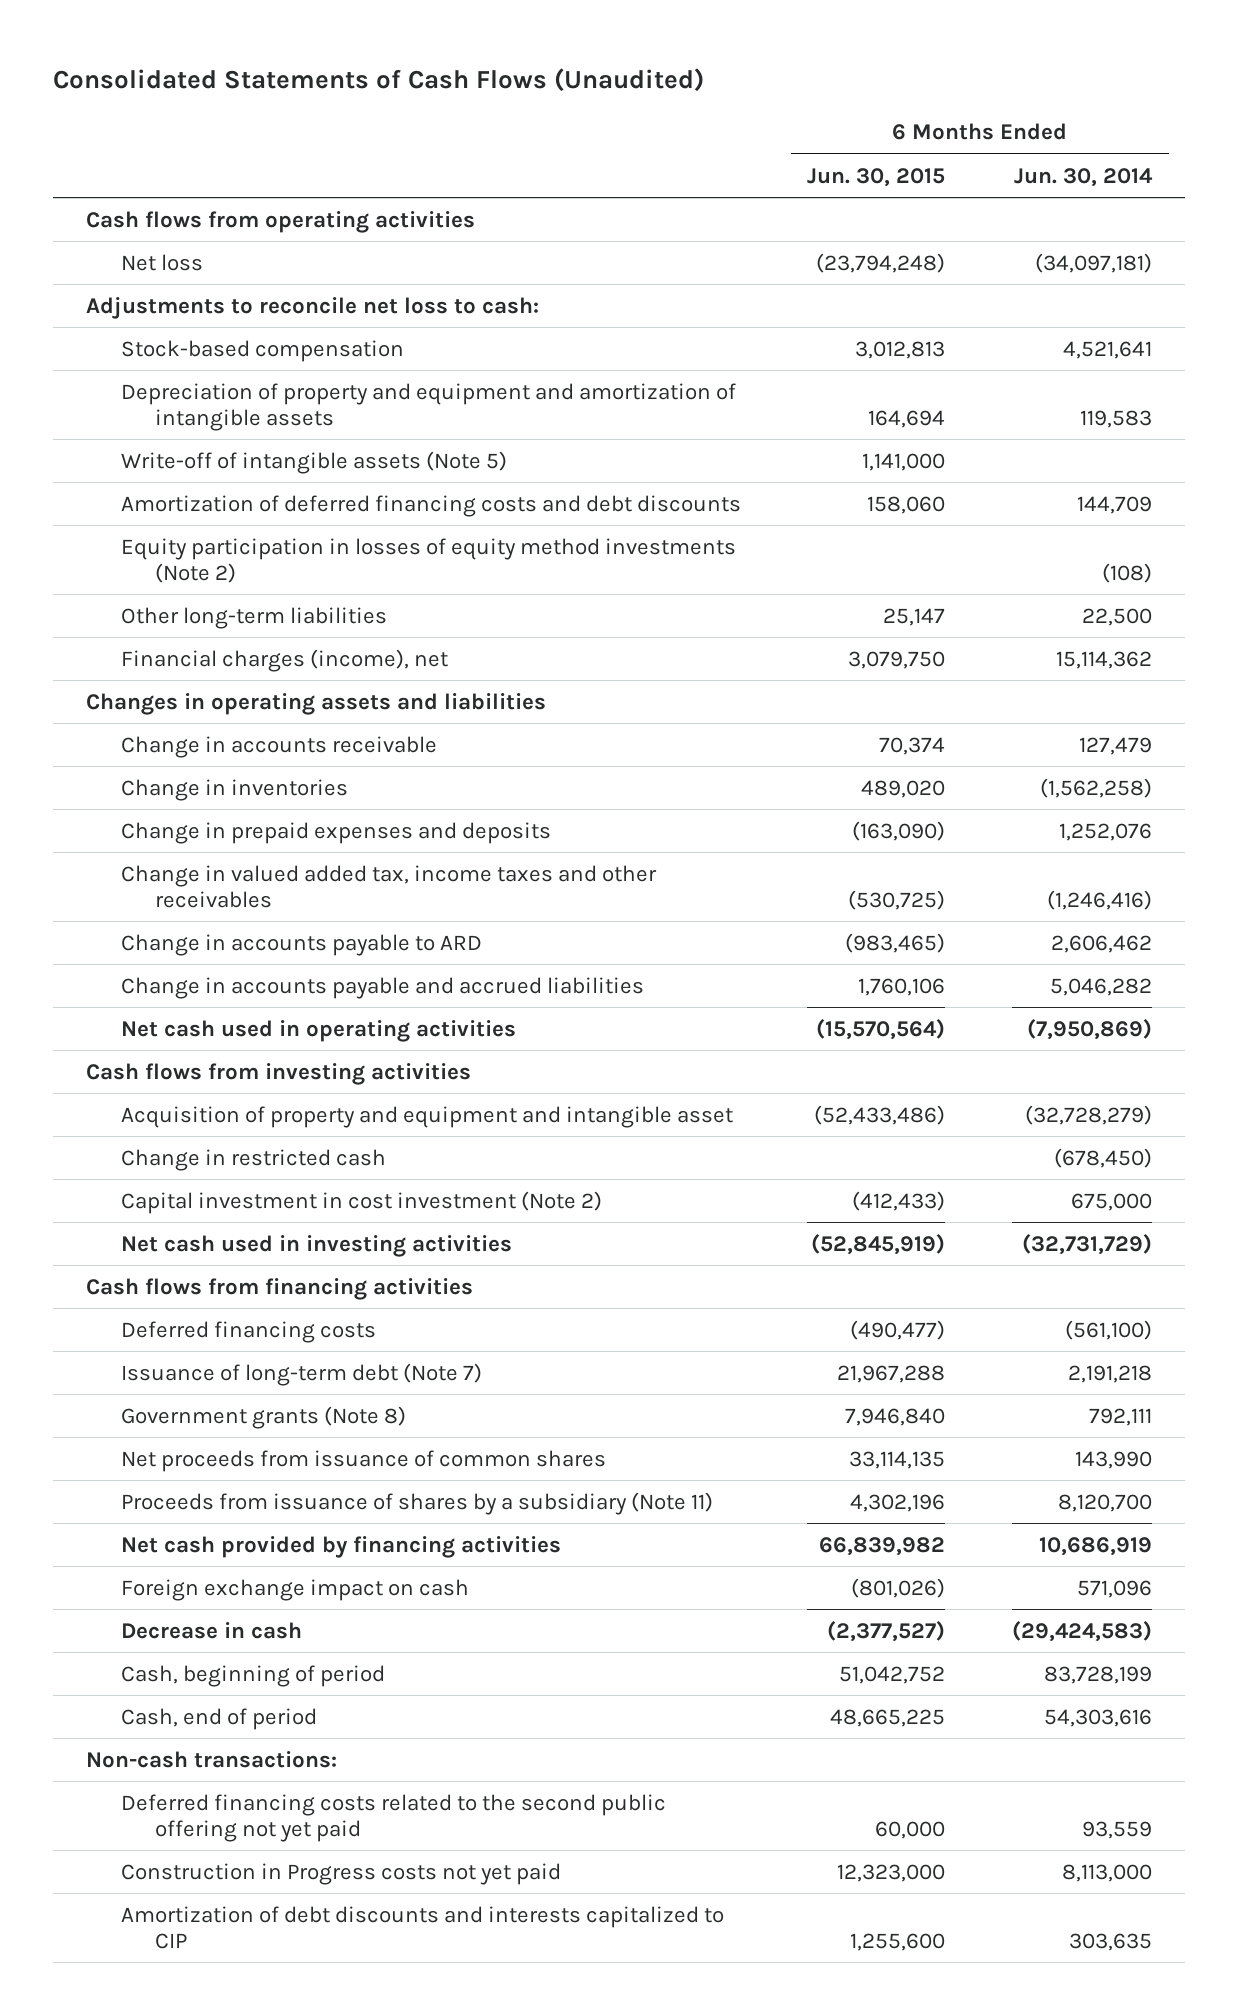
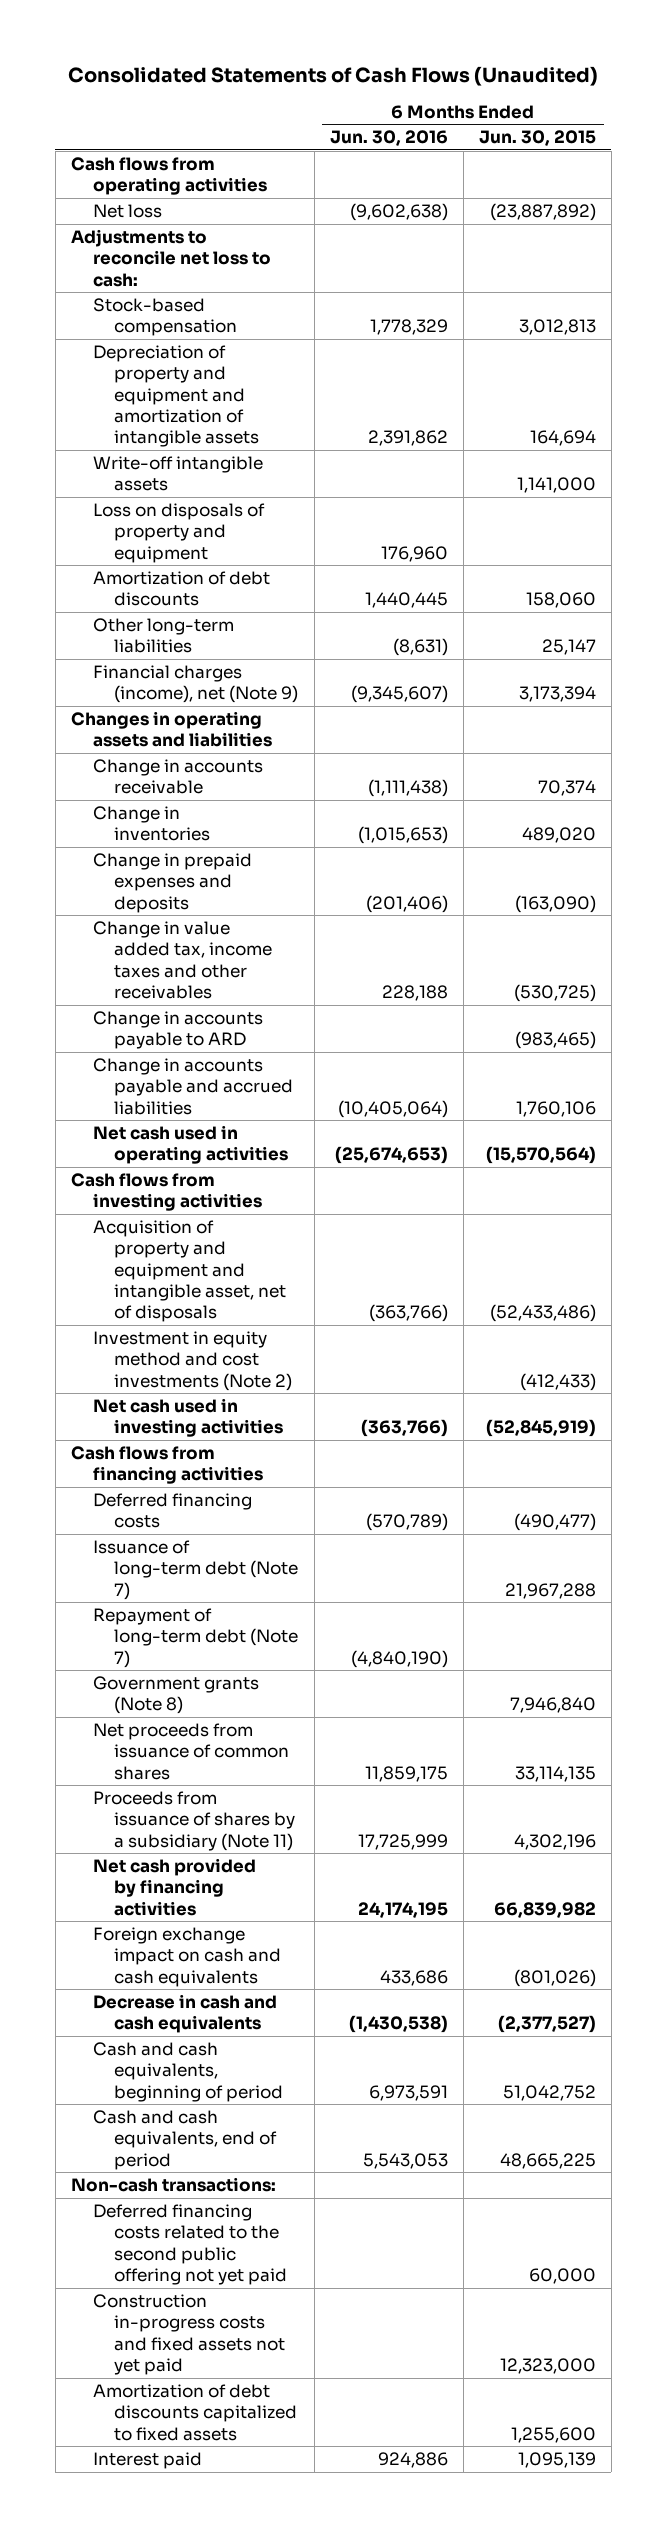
- | 6 Months Ended Jun. 30, 2015 | 6 Months Ended Jun. 30, 2014
+ | 6 Months Ended Jun. 30, 2016 | 6 Months Ended Jun. 30, 2015
- Net loss | (23,794,248) | (34,097,181)
+ Net loss | (9,602,638) | (23,887,892)
- Write-off of intangible assets (Note 5) | 1,141,000 |
- Amortization of deferred financing costs and debt discounts | 158,060 | 144,709
- Equity participation in losses of equity method investments (Note 2) | | (108)
+ Write-off intangible assets | | 1,141,000
+ Loss on disposals of property and equipment | 176,960 |
+ Amortization of debt discounts | 1,440,445 | 158,060
- Financial charges (income), net | 3,079,750 | 15,114,362
+ Financial charges (income), net (Note 9) | (9,345,607) | 3,173,394
- Change in valued added tax, income taxes and other receivables | (530,725) | (1,246,416)
+ Change in value added tax, income taxes and other receivables | 228,188 | (530,725)
- Acquisition of property and equipment and intangible asset | (52,433,486) | (32,728,279)
- Change in restricted cash | | (678,450)
- Capital investment in cost investment (Note 2) | (412,433) | 675,000
+ Acquisition of property and equipment and intangible asset, net of disposals | (363,766) | (52,433,486)
+ Investment in equity method and cost investments (Note 2) | | (412,433)
+ Repayment of long-term debt (Note 7) | (4,840,190) |
- Foreign exchange impact on cash | (801,026) | 571,096
- Decrease in cash | (2,377,527) | (29,424,583)
- Cash, beginning of period | 51,042,752 | 83,728,199
- Cash, end of period | 48,665,225 | 54,303,616
+ Foreign exchange impact on cash and cash equivalents | 433,686 | (801,026)
+ Decrease in cash and cash equivalents | (1,430,538) | (2,377,527)
+ Cash and cash equivalents, beginning of period | 6,973,591 | 51,042,752
+ Cash and cash equivalents, end of period | 5,543,053 | 48,665,225
- Construction in Progress costs not yet paid | 12,323,000 | 8,113,000
- Amortization of debt discounts and interests capitalized to CIP | 1,255,600 | 303,635
+ Construction in-progress costs and fixed assets not yet paid | | 12,323,000
+ Amortization of debt discounts capitalized to fixed assets | | 1,255,600
+ Interest paid | 924,886 | 1,095,139

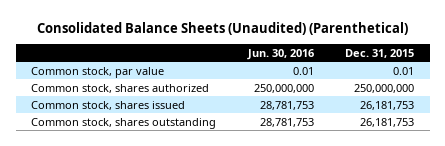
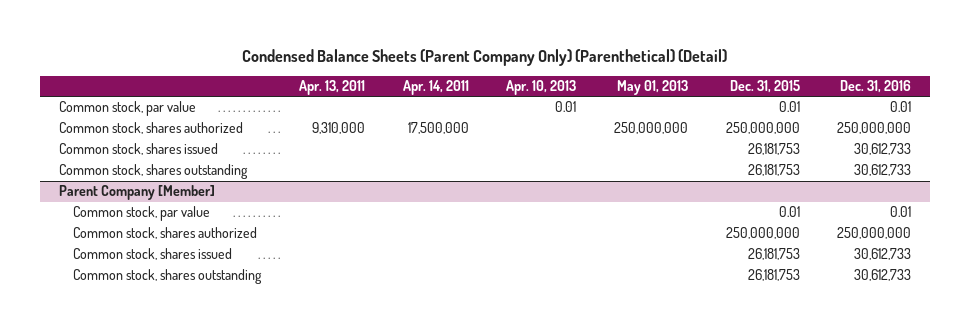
- Consolidated Balance Sheets (Unaudited) (Parenthetical)
+ Condensed Balance Sheets (Parent Company Only) (Parenthetical) (Detail)
- | Jun. 30, 2016 | Dec. 31, 2015
+ | Apr. 13, 2011 | Apr. 14, 2011 | Apr. 10, 2013 | May 01, 2013 | Dec. 31, 2015 | Dec. 31, 2016
+ Parent Company [Member]
+ Common stock, par value | | | | | 0.01 | 0.01
+ Common stock, shares authorized | | | | | 250,000,000 | 250,000,000
+ Common stock, shares issued | | | | | 26,181,753 | 30,612,733
+ Common stock, shares outstanding | | | | | 26,181,753 | 30,612,733

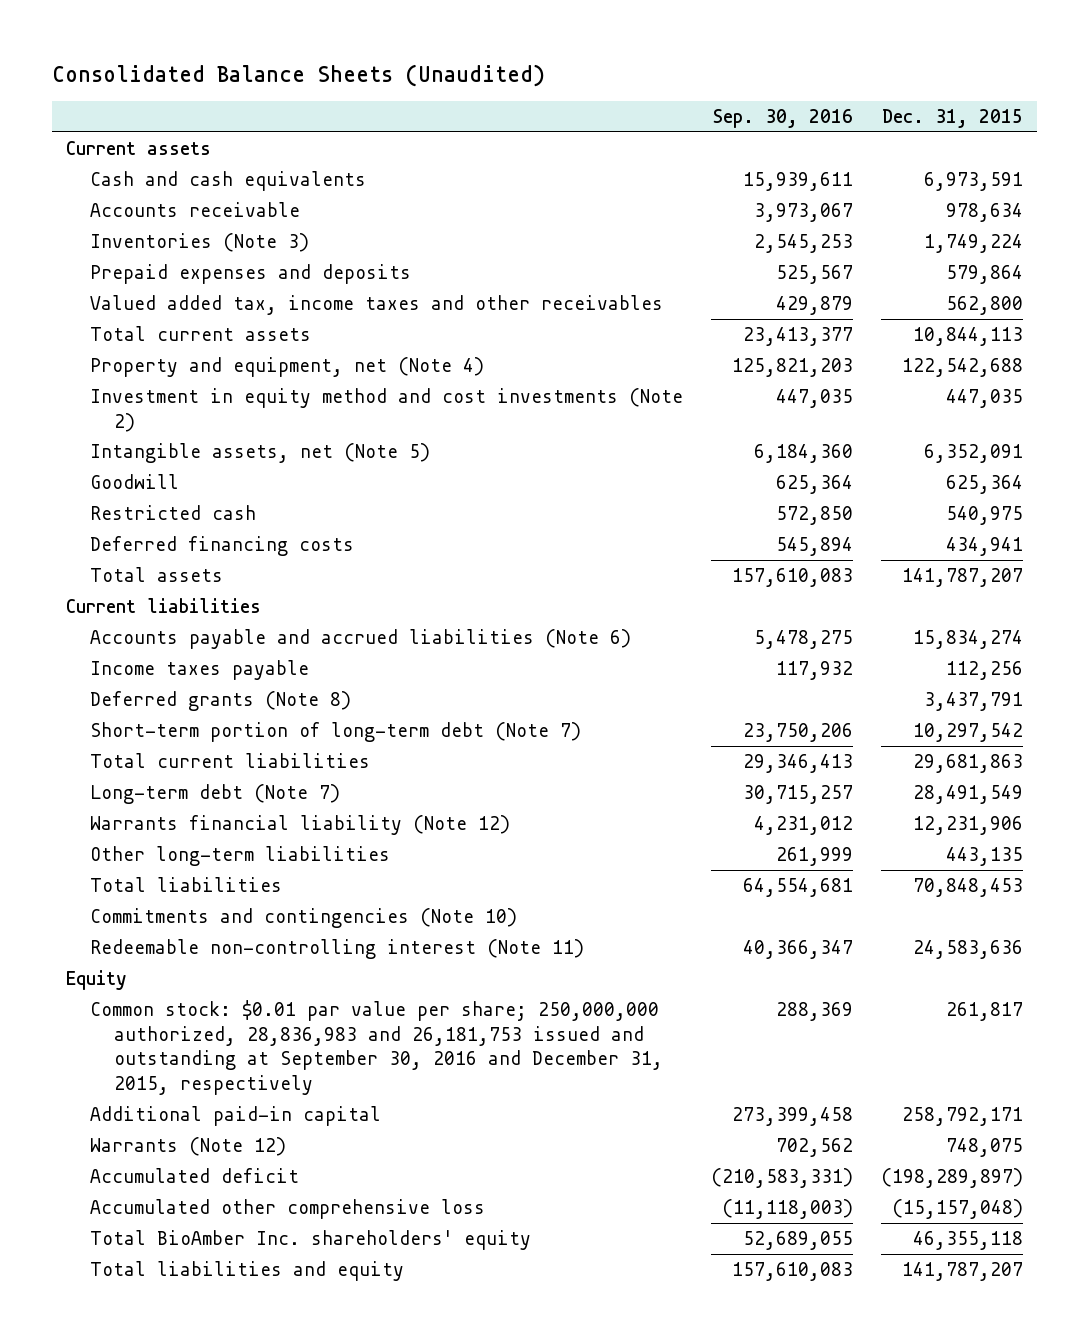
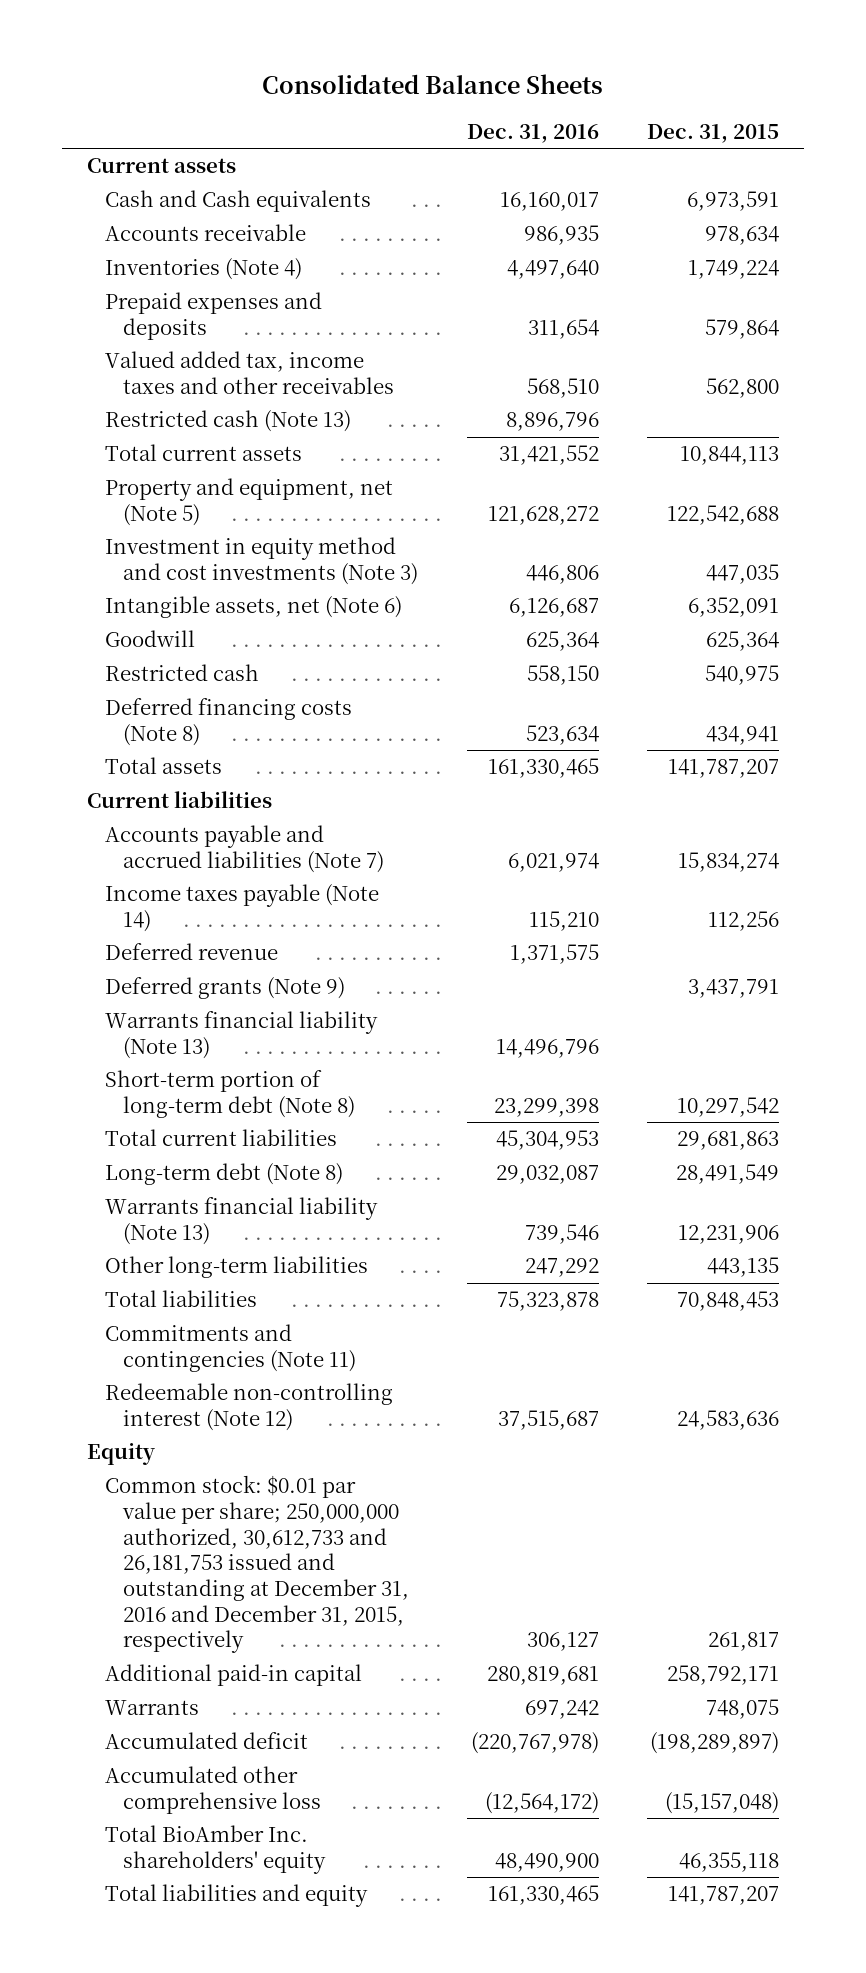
- Consolidated Balance Sheets (Unaudited)
+ Consolidated Balance Sheets
- | Sep. 30, 2016 | Dec. 31, 2015
+ | Dec. 31, 2016 | Dec. 31, 2015
- Cash and cash equivalents | 15,939,611 | 6,973,591
+ Cash and Cash equivalents | 16,160,017 | 6,973,591
- Inventories (Note 3) | 2,545,253 | 1,749,224
+ Inventories (Note 4) | 4,497,640 | 1,749,224
+ Restricted cash (Note 13) | 8,896,796 |
- Property and equipment, net (Note 4) | 125,821,203 | 122,542,688
- Investment in equity method and cost investments (Note 2) | 447,035 | 447,035
- Intangible assets, net (Note 5) | 6,184,360 | 6,352,091
+ Property and equipment, net (Note 5) | 121,628,272 | 122,542,688
+ Investment in equity method and cost investments (Note 3) | 446,806 | 447,035
+ Intangible assets, net (Note 6) | 6,126,687 | 6,352,091
- Deferred financing costs | 545,894 | 434,941
+ Deferred financing costs (Note 8) | 523,634 | 434,941
- Accounts payable and accrued liabilities (Note 6) | 5,478,275 | 15,834,274
- Income taxes payable | 117,932 | 112,256
- Deferred grants (Note 8) | | 3,437,791
- Short-term portion of long-term debt (Note 7) | 23,750,206 | 10,297,542
+ Accounts payable and accrued liabilities (Note 7) | 6,021,974 | 15,834,274
+ Income taxes payable (Note 14) | 115,210 | 112,256
+ Deferred revenue | 1,371,575 |
+ Deferred grants (Note 9) | | 3,437,791
+ Warrants financial liability (Note 13) | 14,496,796 |
+ Short-term portion of long-term debt (Note 8) | 23,299,398 | 10,297,542
- Long-term debt (Note 7) | 30,715,257 | 28,491,549
- Warrants financial liability (Note 12) | 4,231,012 | 12,231,906
+ Long-term debt (Note 8) | 29,032,087 | 28,491,549
+ Warrants financial liability (Note 13) | 739,546 | 12,231,906
- Commitments and contingencies (Note 10)
- Redeemable non-controlling interest (Note 11) | 40,366,347 | 24,583,636
+ Commitments and contingencies (Note 11)
+ Redeemable non-controlling interest (Note 12) | 37,515,687 | 24,583,636
- Common stock: $0.01 par value per share; 250,000,000 authorized, 28,836,983 and 26,181,753 issued and outstanding at September 30, 2016 and December 31, 2015, respectively | 288,369 | 261,817
+ Common stock: $0.01 par value per share; 250,000,000 authorized, 30,612,733 and 26,181,753 issued and outstanding at December 31, 2016 and December 31, 2015, respectively | 306,127 | 261,817
- Warrants (Note 12) | 702,562 | 748,075
+ Warrants | 697,242 | 748,075

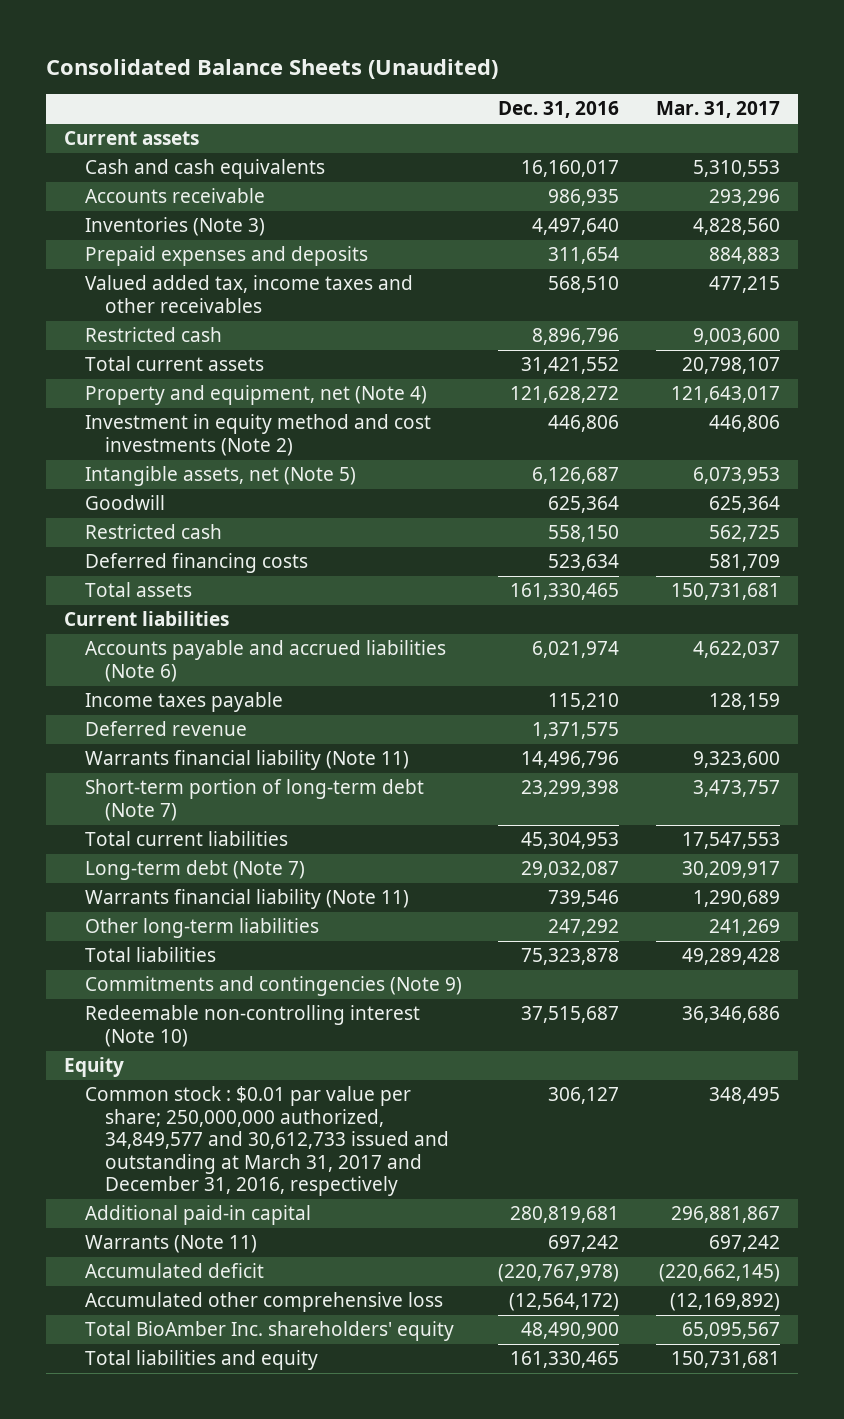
- Consolidated Balance Sheets
+ Consolidated Balance Sheets (Unaudited)
- | Dec. 31, 2016 | Dec. 31, 2015
+ | Dec. 31, 2016 | Mar. 31, 2017
- Cash and Cash equivalents | 16,160,017 | 6,973,591
+ Cash and cash equivalents | 16,160,017 | 5,310,553
- Inventories (Note 4) | 4,497,640 | 1,749,224
+ Inventories (Note 3) | 4,497,640 | 4,828,560
- Restricted cash (Note 13) | 8,896,796 |
+ Restricted cash | 8,896,796 | 9,003,600
- Property and equipment, net (Note 5) | 121,628,272 | 122,542,688
- Investment in equity method and cost investments (Note 3) | 446,806 | 447,035
- Intangible assets, net (Note 6) | 6,126,687 | 6,352,091
+ Property and equipment, net (Note 4) | 121,628,272 | 121,643,017
+ Investment in equity method and cost investments (Note 2) | 446,806 | 446,806
+ Intangible assets, net (Note 5) | 6,126,687 | 6,073,953
- Deferred financing costs (Note 8) | 523,634 | 434,941
+ Deferred financing costs | 523,634 | 581,709
- Accounts payable and accrued liabilities (Note 7) | 6,021,974 | 15,834,274
- Income taxes payable (Note 14) | 115,210 | 112,256
+ Accounts payable and accrued liabilities (Note 6) | 6,021,974 | 4,622,037
+ Income taxes payable | 115,210 | 128,159
- Deferred grants (Note 9) | | 3,437,791
- Warrants financial liability (Note 13) | 14,496,796 |
- Short-term portion of long-term debt (Note 8) | 23,299,398 | 10,297,542
+ Warrants financial liability (Note 11) | 14,496,796 | 9,323,600
+ Short-term portion of long-term debt (Note 7) | 23,299,398 | 3,473,757
- Long-term debt (Note 8) | 29,032,087 | 28,491,549
- Warrants financial liability (Note 13) | 739,546 | 12,231,906
+ Long-term debt (Note 7) | 29,032,087 | 30,209,917
+ Warrants financial liability (Note 11) | 739,546 | 1,290,689
- Commitments and contingencies (Note 11)
- Redeemable non-controlling interest (Note 12) | 37,515,687 | 24,583,636
+ Commitments and contingencies (Note 9)
+ Redeemable non-controlling interest (Note 10) | 37,515,687 | 36,346,686
- Common stock: $0.01 par value per share; 250,000,000 authorized, 30,612,733 and 26,181,753 issued and outstanding at December 31, 2016 and December 31, 2015, respectively | 306,127 | 261,817
+ Common stock : $0.01 par value per share; 250,000,000 authorized, 34,849,577 and 30,612,733 issued and outstanding at March 31, 2017 and December 31, 2016, respectively | 306,127 | 348,495
- Warrants | 697,242 | 748,075
+ Warrants (Note 11) | 697,242 | 697,242

